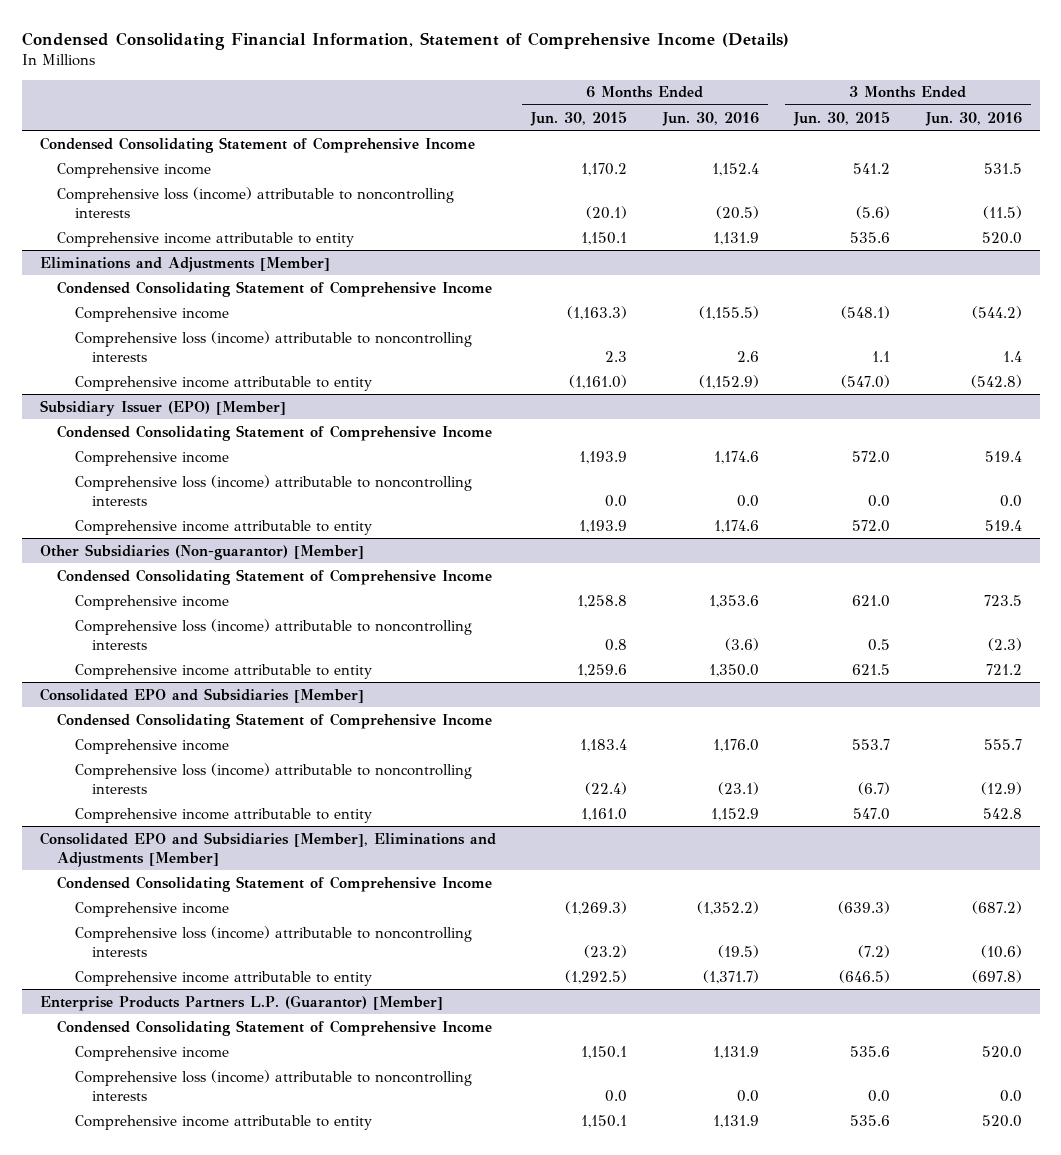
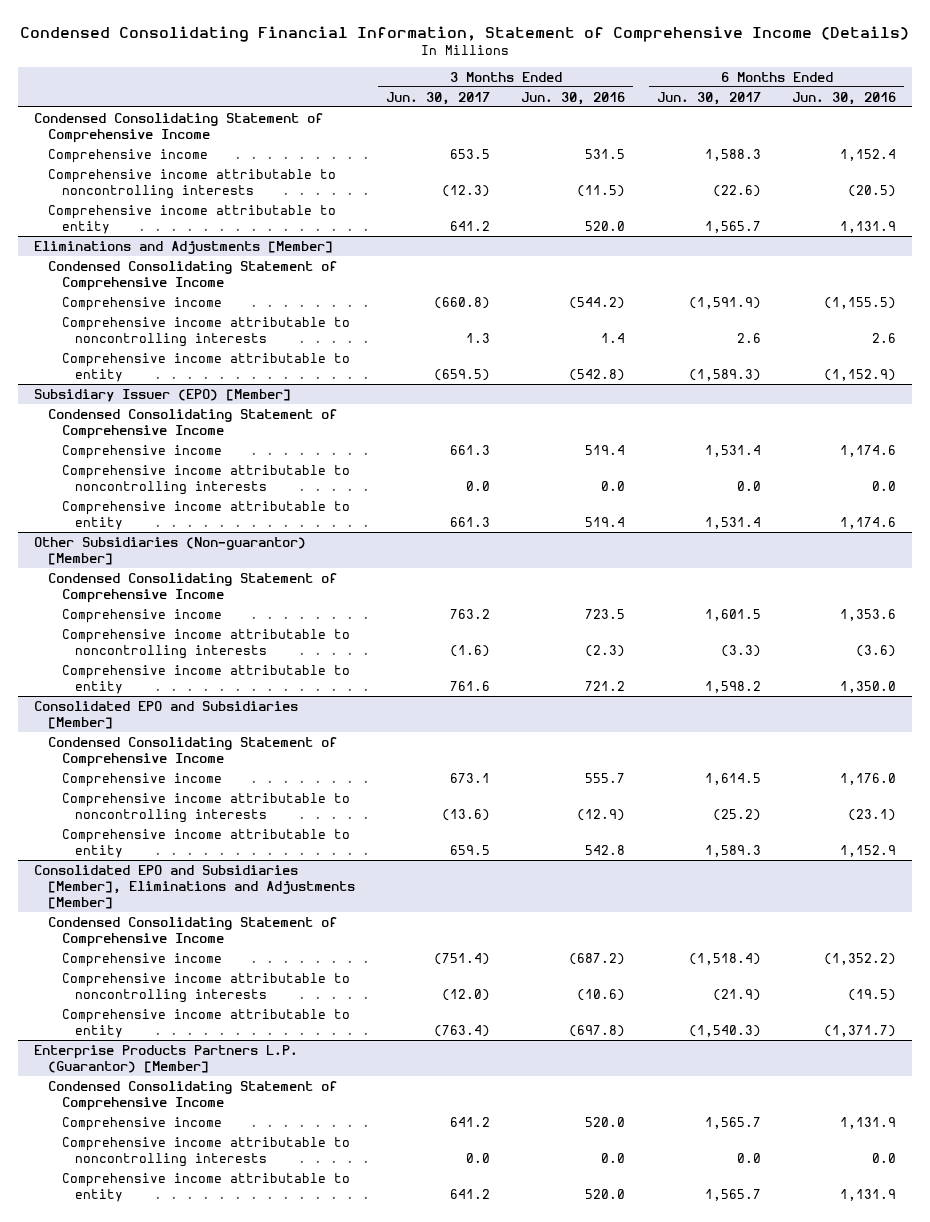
- | 6 Months Ended Jun. 30, 2015 | 6 Months Ended Jun. 30, 2016 | 3 Months Ended Jun. 30, 2015 | 3 Months Ended Jun. 30, 2016
+ | 3 Months Ended Jun. 30, 2017 | 3 Months Ended Jun. 30, 2016 | 6 Months Ended Jun. 30, 2017 | 6 Months Ended Jun. 30, 2016
- Comprehensive loss (income) attributable to noncontrolling interests | (20.1) | (20.5) | (5.6) | (11.5)
+ Comprehensive income attributable to noncontrolling interests | (12.3) | (11.5) | (22.6) | (20.5)
@ Eliminations and Adjustments [Member]
- Comprehensive loss (income) attributable to noncontrolling interests | 2.3 | 2.6 | 1.1 | 1.4
+ Comprehensive income attributable to noncontrolling interests | 1.3 | 1.4 | 2.6 | 2.6
@ Subsidiary Issuer (EPO) [Member]
- Comprehensive loss (income) attributable to noncontrolling interests | 0.0 | 0.0 | 0.0 | 0.0
+ Comprehensive income attributable to noncontrolling interests | 0.0 | 0.0 | 0.0 | 0.0
@ Other Subsidiaries (Non-guarantor) [Member]
- Comprehensive loss (income) attributable to noncontrolling interests | 0.8 | (3.6) | 0.5 | (2.3)
+ Comprehensive income attributable to noncontrolling interests | (1.6) | (2.3) | (3.3) | (3.6)
@ Consolidated EPO and Subsidiaries [Member]
- Comprehensive loss (income) attributable to noncontrolling interests | (22.4) | (23.1) | (6.7) | (12.9)
+ Comprehensive income attributable to noncontrolling interests | (13.6) | (12.9) | (25.2) | (23.1)
@ Consolidated EPO and Subsidiaries [Member], Eliminations and Adjustments [Member]
- Comprehensive loss (income) attributable to noncontrolling interests | (23.2) | (19.5) | (7.2) | (10.6)
+ Comprehensive income attributable to noncontrolling interests | (12.0) | (10.6) | (21.9) | (19.5)
@ Enterprise Products Partners L.P. (Guarantor) [Member]
- Comprehensive loss (income) attributable to noncontrolling interests | 0.0 | 0.0 | 0.0 | 0.0
+ Comprehensive income attributable to noncontrolling interests | 0.0 | 0.0 | 0.0 | 0.0

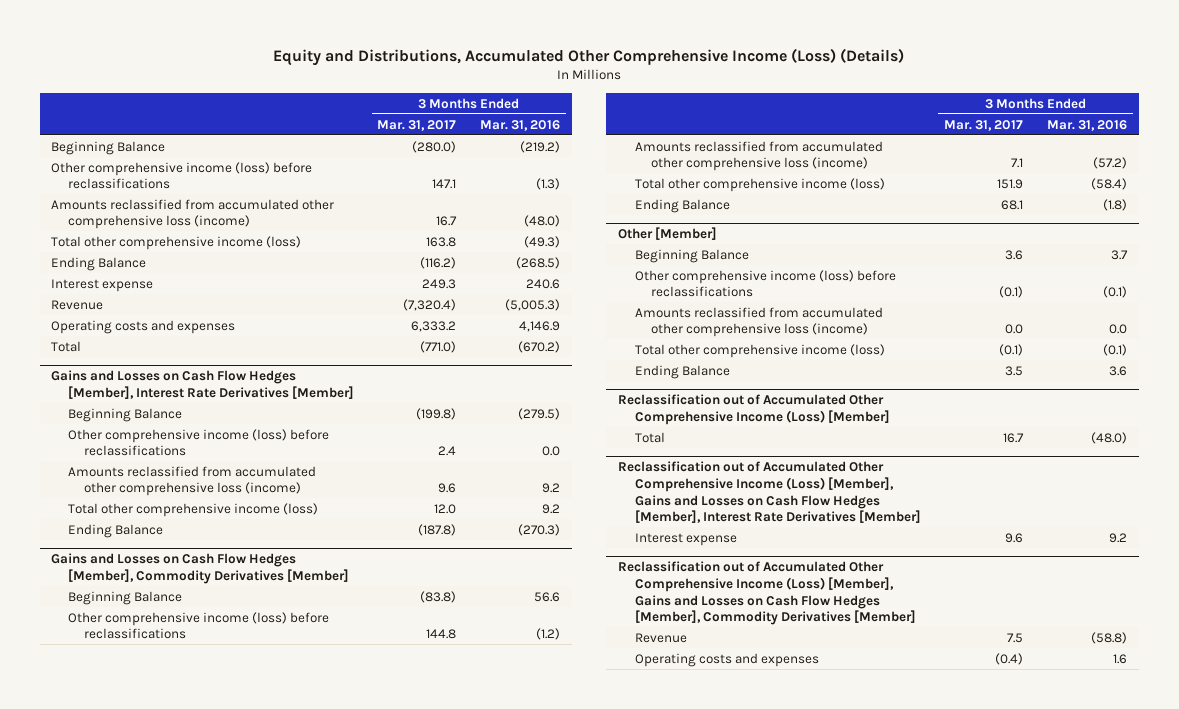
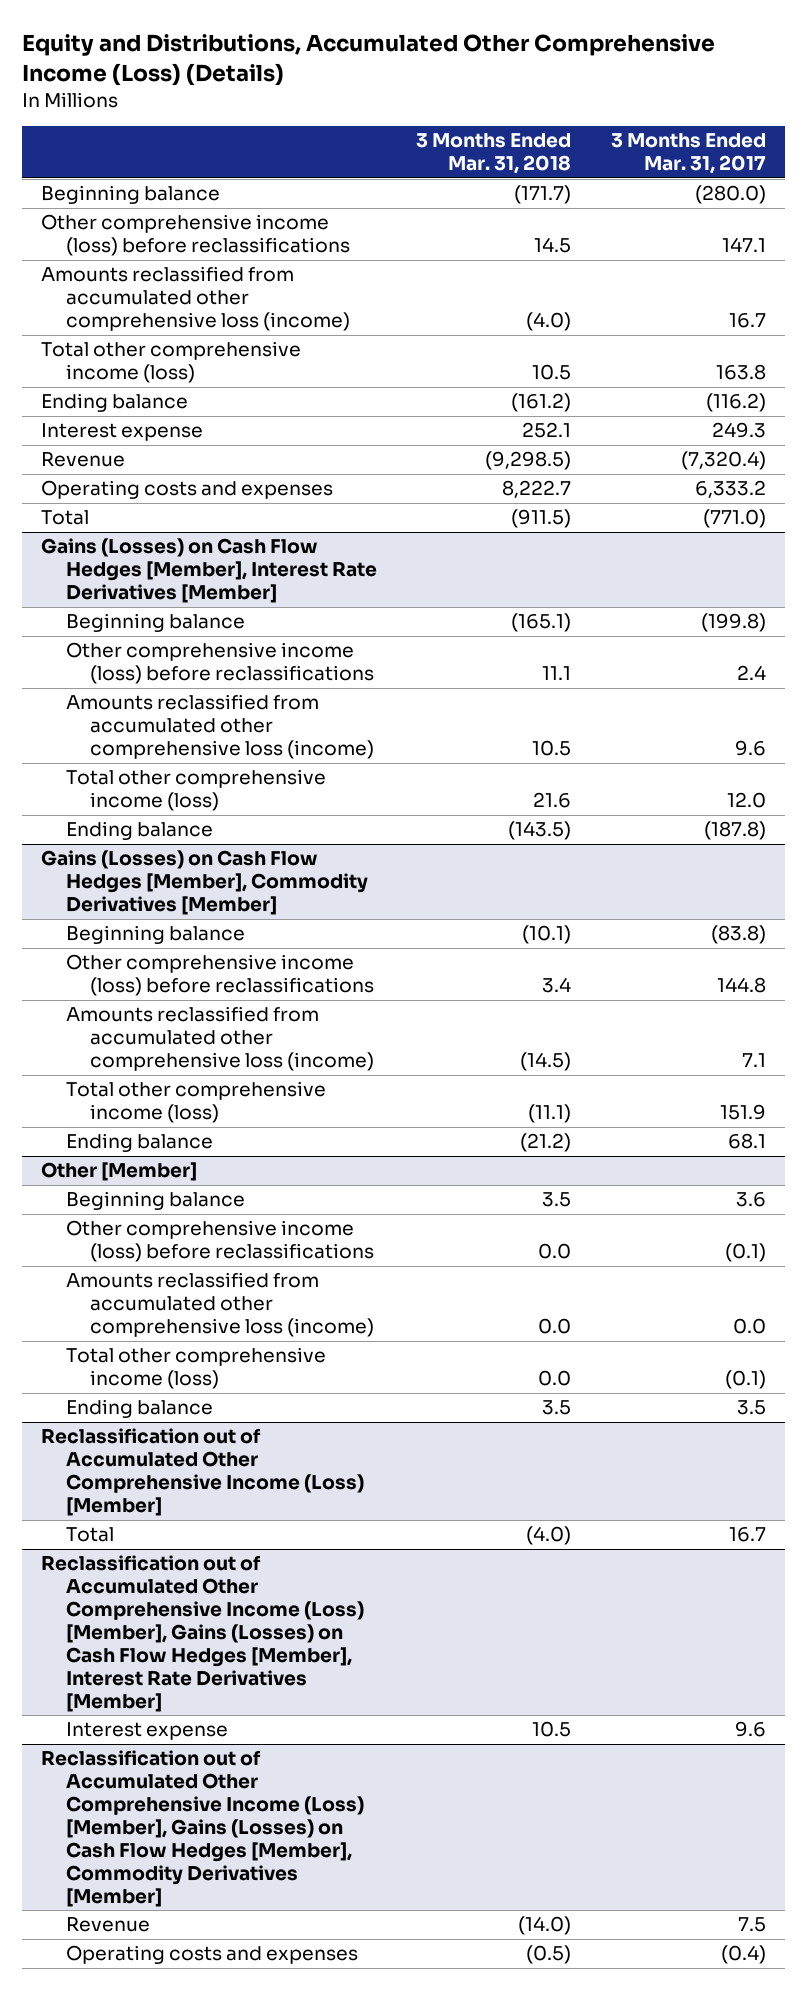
- | 3 Months Ended Mar. 31, 2017 | 3 Months Ended Mar. 31, 2016
+ | 3 Months Ended Mar. 31, 2018 | 3 Months Ended Mar. 31, 2017
- Beginning Balance | (280.0) | (219.2)
+ Beginning balance | (171.7) | (280.0)
- Ending Balance | (116.2) | (268.5)
+ Ending balance | (161.2) | (116.2)
- Gains and Losses on Cash Flow Hedges [Member], Interest Rate Derivatives [Member]
- Beginning Balance | (199.8) | (279.5)
+ Gains (Losses) on Cash Flow Hedges [Member], Interest Rate Derivatives [Member]
+ Beginning balance | (165.1) | (199.8)
- Ending Balance | (187.8) | (270.3)
- Gains and Losses on Cash Flow Hedges [Member], Commodity Derivatives [Member]
- Beginning Balance | (83.8) | 56.6
+ Ending balance | (143.5) | (187.8)
+ Gains (Losses) on Cash Flow Hedges [Member], Commodity Derivatives [Member]
+ Beginning balance | (10.1) | (83.8)
- Ending Balance | 68.1 | (1.8)
+ Ending balance | (21.2) | 68.1
@ Other [Member]
- Beginning Balance | 3.6 | 3.7
+ Beginning balance | 3.5 | 3.6
- Ending Balance | 3.5 | 3.6
+ Ending balance | 3.5 | 3.5
- Reclassification out of Accumulated Other Comprehensive Income (Loss) [Member], Gains and Losses on Cash Flow Hedges [Member], Interest Rate Derivatives [Member]
+ Reclassification out of Accumulated Other Comprehensive Income (Loss) [Member], Gains (Losses) on Cash Flow Hedges [Member], Interest Rate Derivatives [Member]
- Reclassification out of Accumulated Other Comprehensive Income (Loss) [Member], Gains and Losses on Cash Flow Hedges [Member], Commodity Derivatives [Member]
+ Reclassification out of Accumulated Other Comprehensive Income (Loss) [Member], Gains (Losses) on Cash Flow Hedges [Member], Commodity Derivatives [Member]

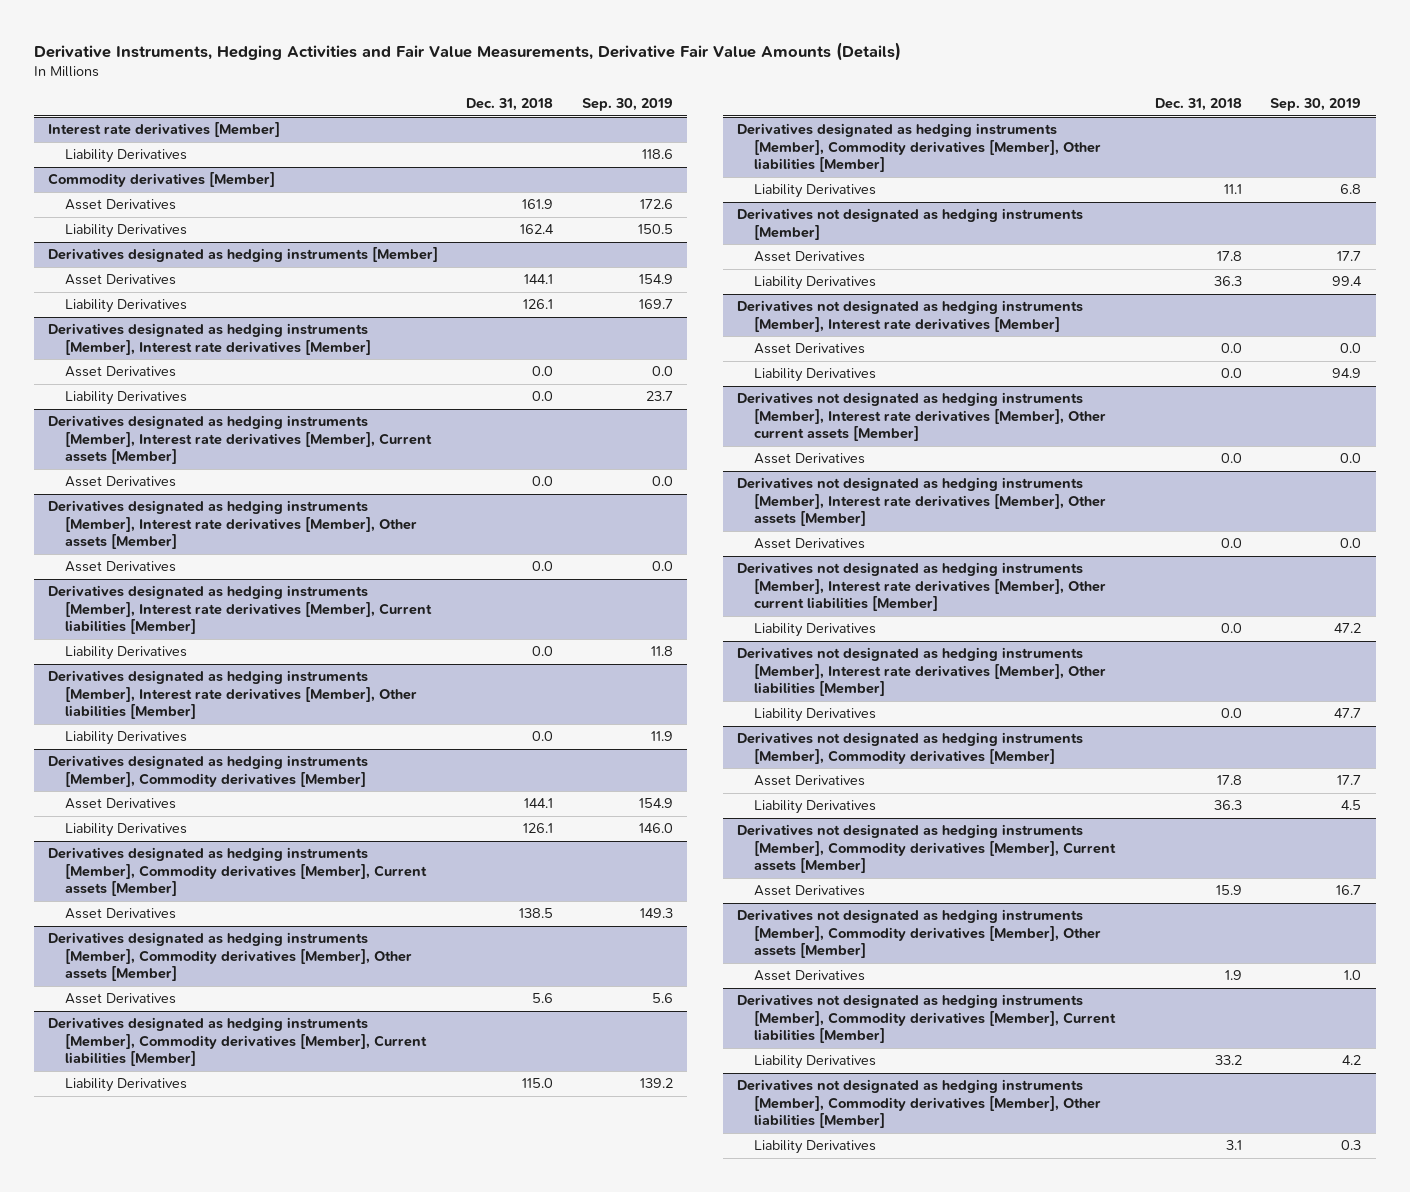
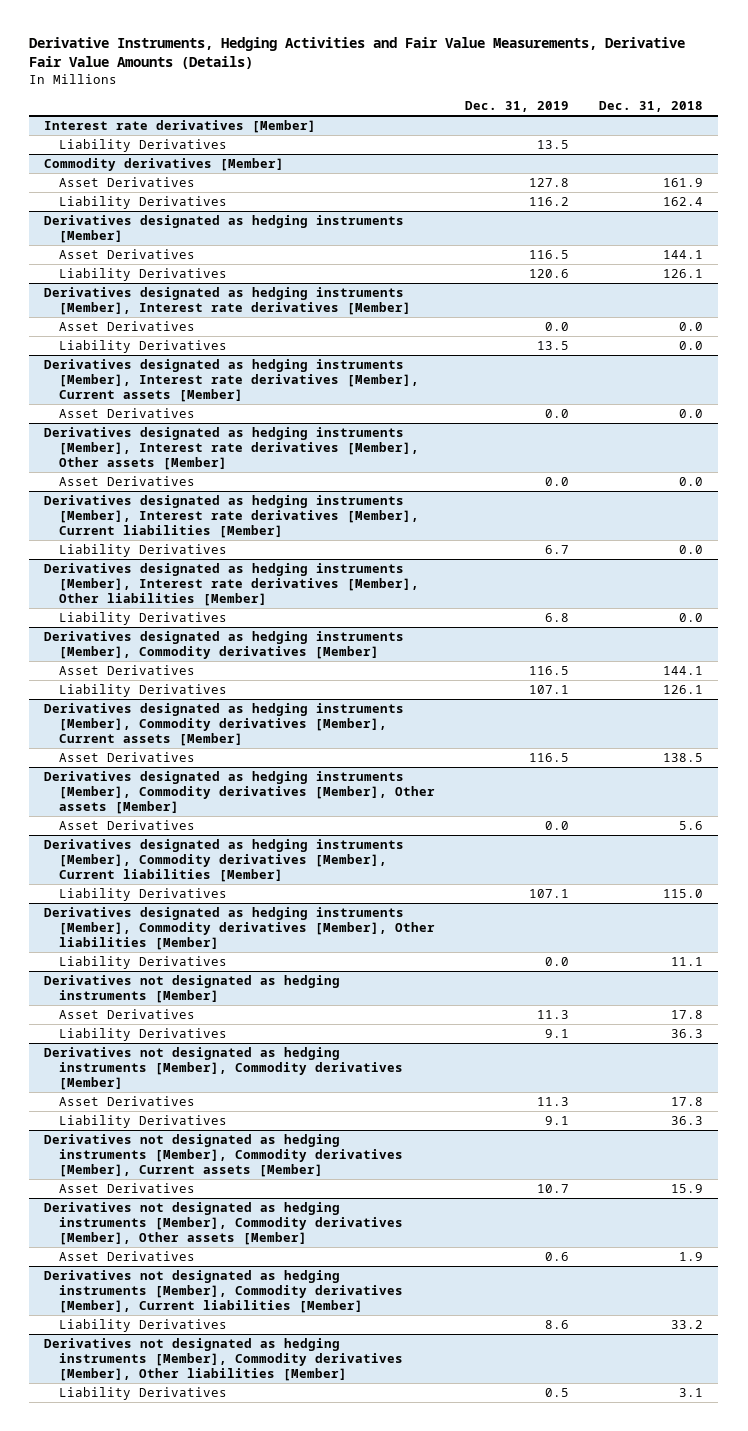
- | Dec. 31, 2018 | Sep. 30, 2019
+ | Dec. 31, 2019 | Dec. 31, 2018
- Derivatives not designated as hedging instruments [Member], Interest rate derivatives [Member]
- Asset Derivatives | 0.0 | 0.0
- Liability Derivatives | 0.0 | 94.9
- Derivatives not designated as hedging instruments [Member], Interest rate derivatives [Member], Other current assets [Member]
- Asset Derivatives | 0.0 | 0.0
- Derivatives not designated as hedging instruments [Member], Interest rate derivatives [Member], Other assets [Member]
- Asset Derivatives | 0.0 | 0.0
- Derivatives not designated as hedging instruments [Member], Interest rate derivatives [Member], Other current liabilities [Member]
- Liability Derivatives | 0.0 | 47.2
- Derivatives not designated as hedging instruments [Member], Interest rate derivatives [Member], Other liabilities [Member]
- Liability Derivatives | 0.0 | 47.7

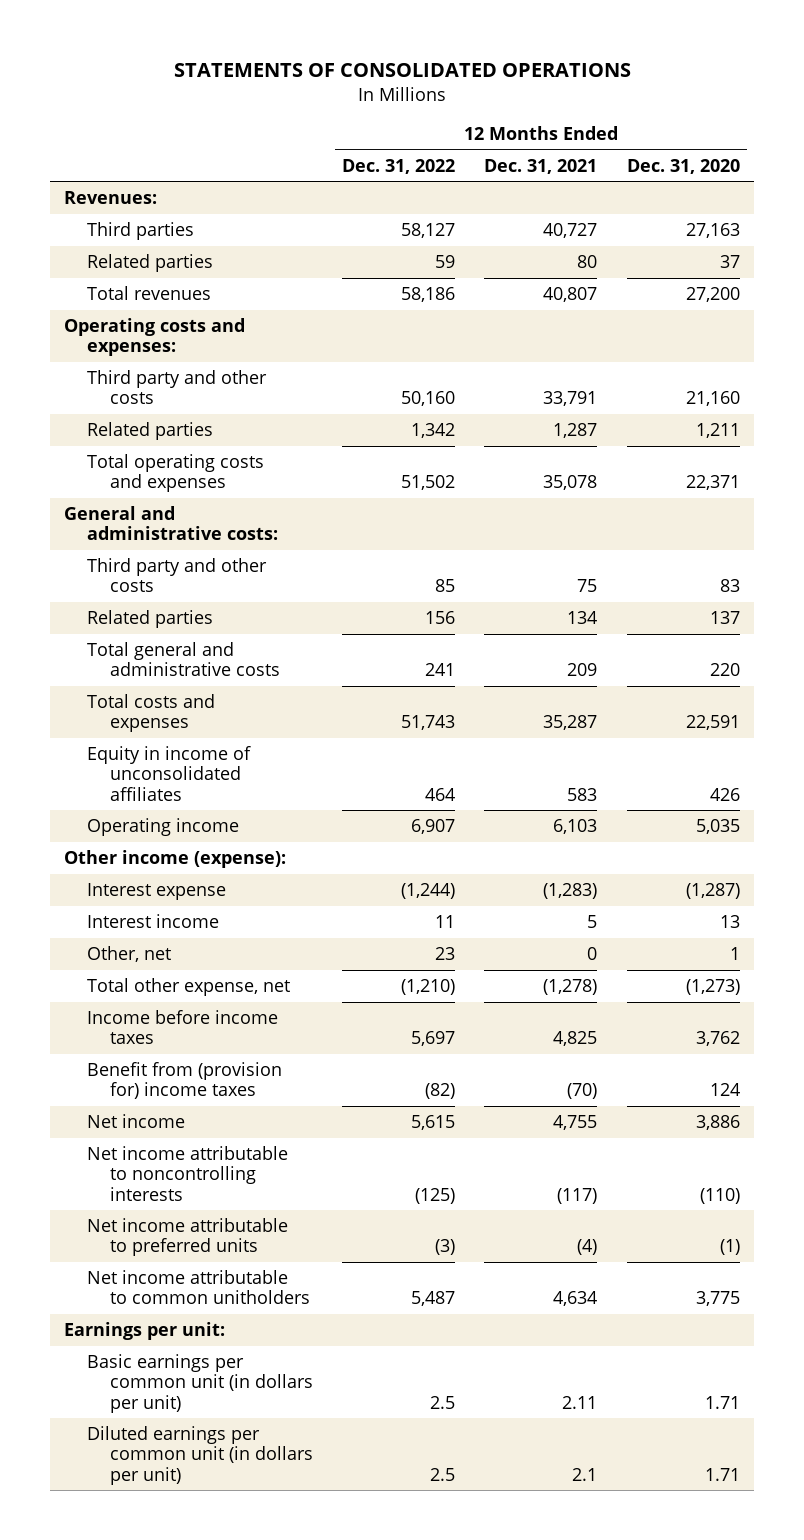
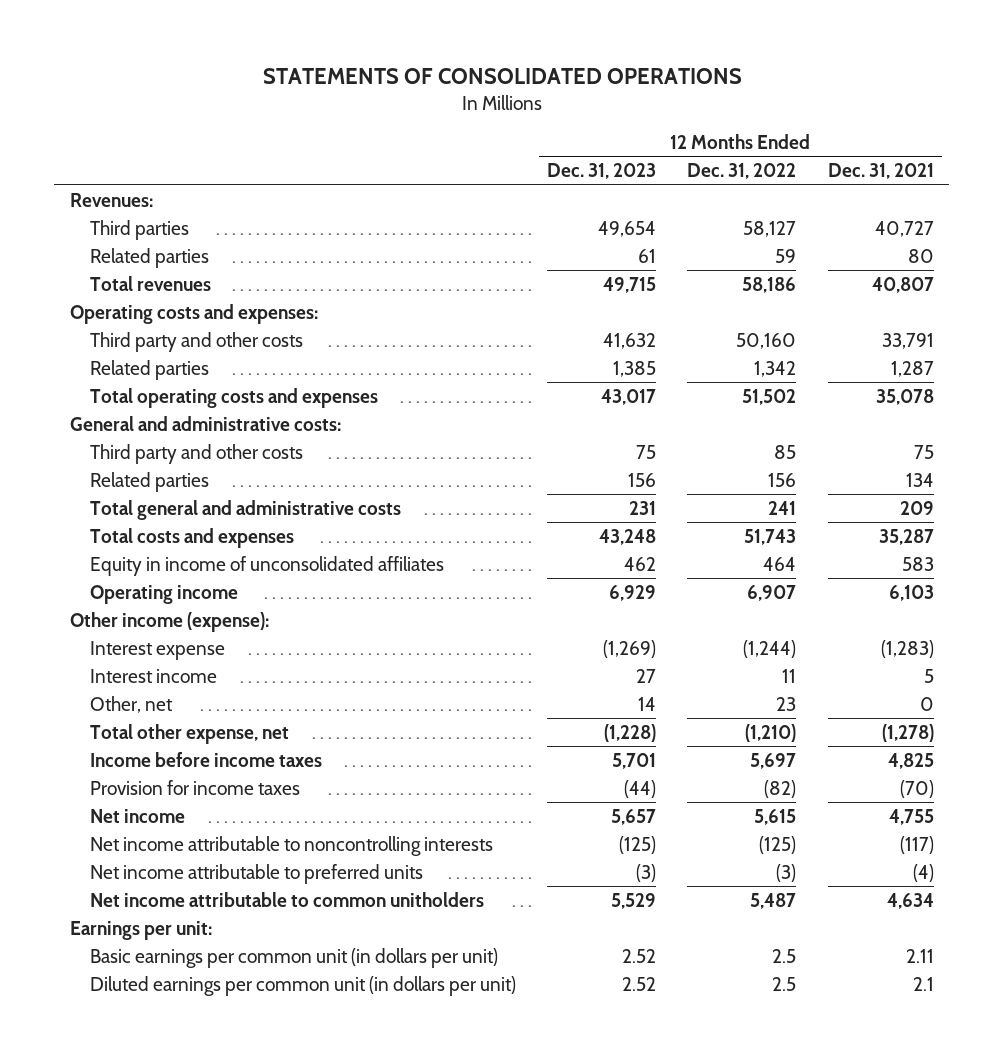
- | 12 Months Ended Dec. 31, 2022 | 12 Months Ended Dec. 31, 2021 | 12 Months Ended Dec. 31, 2020
+ | 12 Months Ended Dec. 31, 2023 | 12 Months Ended Dec. 31, 2022 | 12 Months Ended Dec. 31, 2021
- Benefit from (provision for) income taxes | (82) | (70) | 124
+ Provision for income taxes | (44) | (82) | (70)

